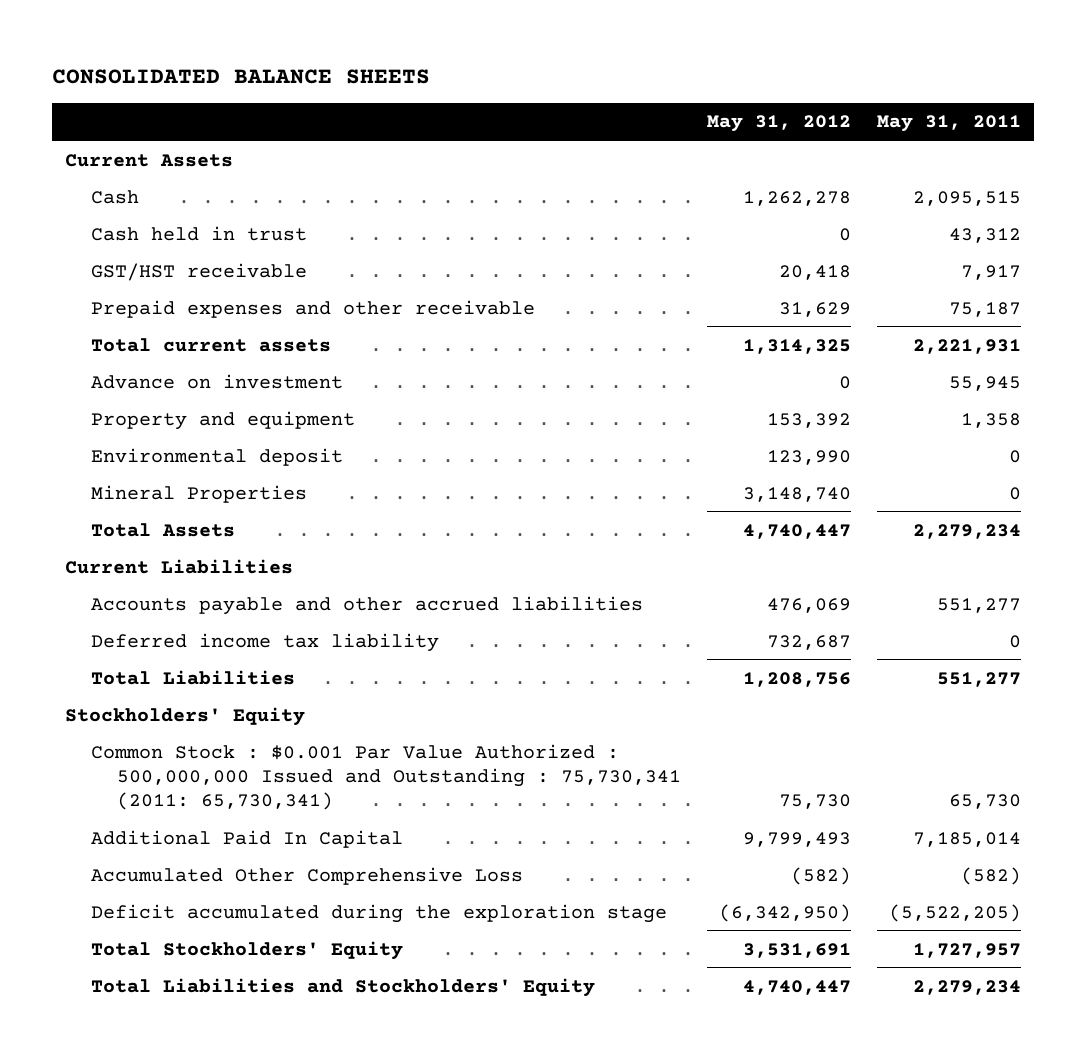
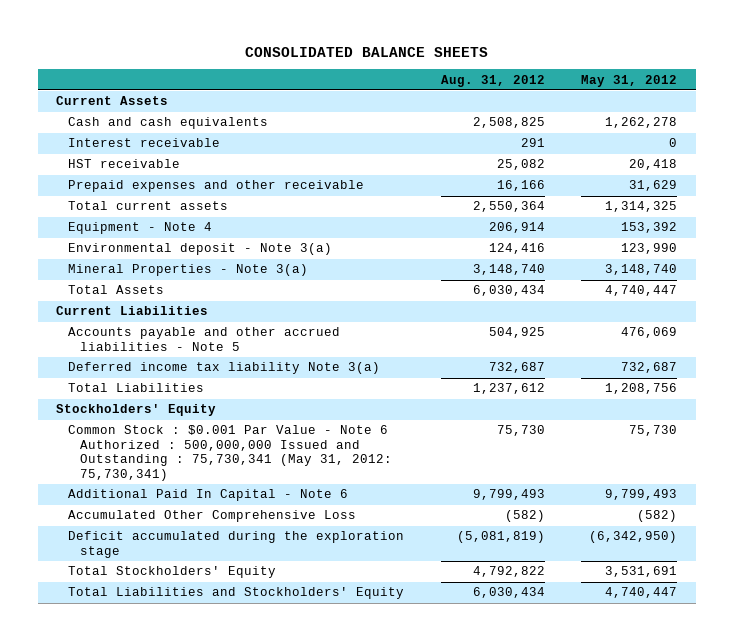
- | May 31, 2012 | May 31, 2011
+ | Aug. 31, 2012 | May 31, 2012
- Cash | 1,262,278 | 2,095,515
- Cash held in trust | 0 | 43,312
- GST/HST receivable | 20,418 | 7,917
+ Cash and cash equivalents | 2,508,825 | 1,262,278
+ Interest receivable | 291 | 0
+ HST receivable | 25,082 | 20,418
- Advance on investment | 0 | 55,945
- Property and equipment | 153,392 | 1,358
- Environmental deposit | 123,990 | 0
- Mineral Properties | 3,148,740 | 0
+ Equipment - Note 4 | 206,914 | 153,392
+ Environmental deposit - Note 3(a) | 124,416 | 123,990
+ Mineral Properties - Note 3(a) | 3,148,740 | 3,148,740
- Accounts payable and other accrued liabilities | 476,069 | 551,277
- Deferred income tax liability | 732,687 | 0
+ Accounts payable and other accrued liabilities - Note 5 | 504,925 | 476,069
+ Deferred income tax liability Note 3(a) | 732,687 | 732,687
- Common Stock : $0.001 Par Value Authorized : 500,000,000 Issued and Outstanding : 75,730,341 (2011: 65,730,341) | 75,730 | 65,730
- Additional Paid In Capital | 9,799,493 | 7,185,014
+ Common Stock : $0.001 Par Value - Note 6 Authorized : 500,000,000 Issued and Outstanding : 75,730,341 (May 31, 2012: 75,730,341) | 75,730 | 75,730
+ Additional Paid In Capital - Note 6 | 9,799,493 | 9,799,493

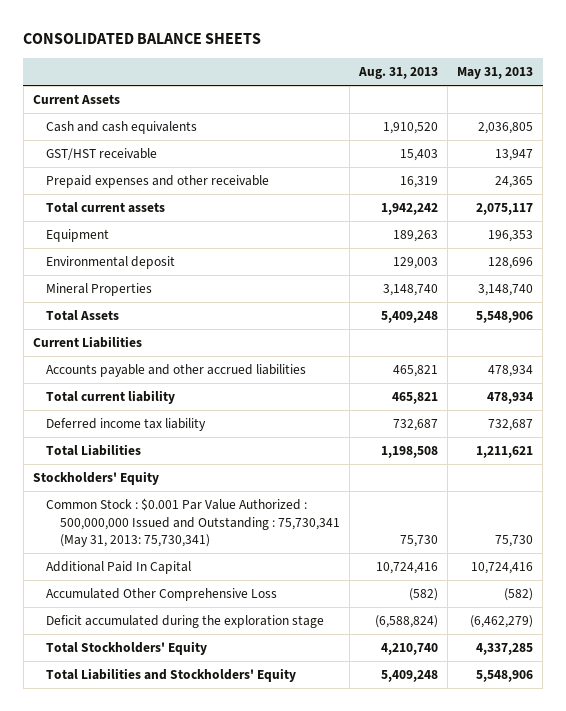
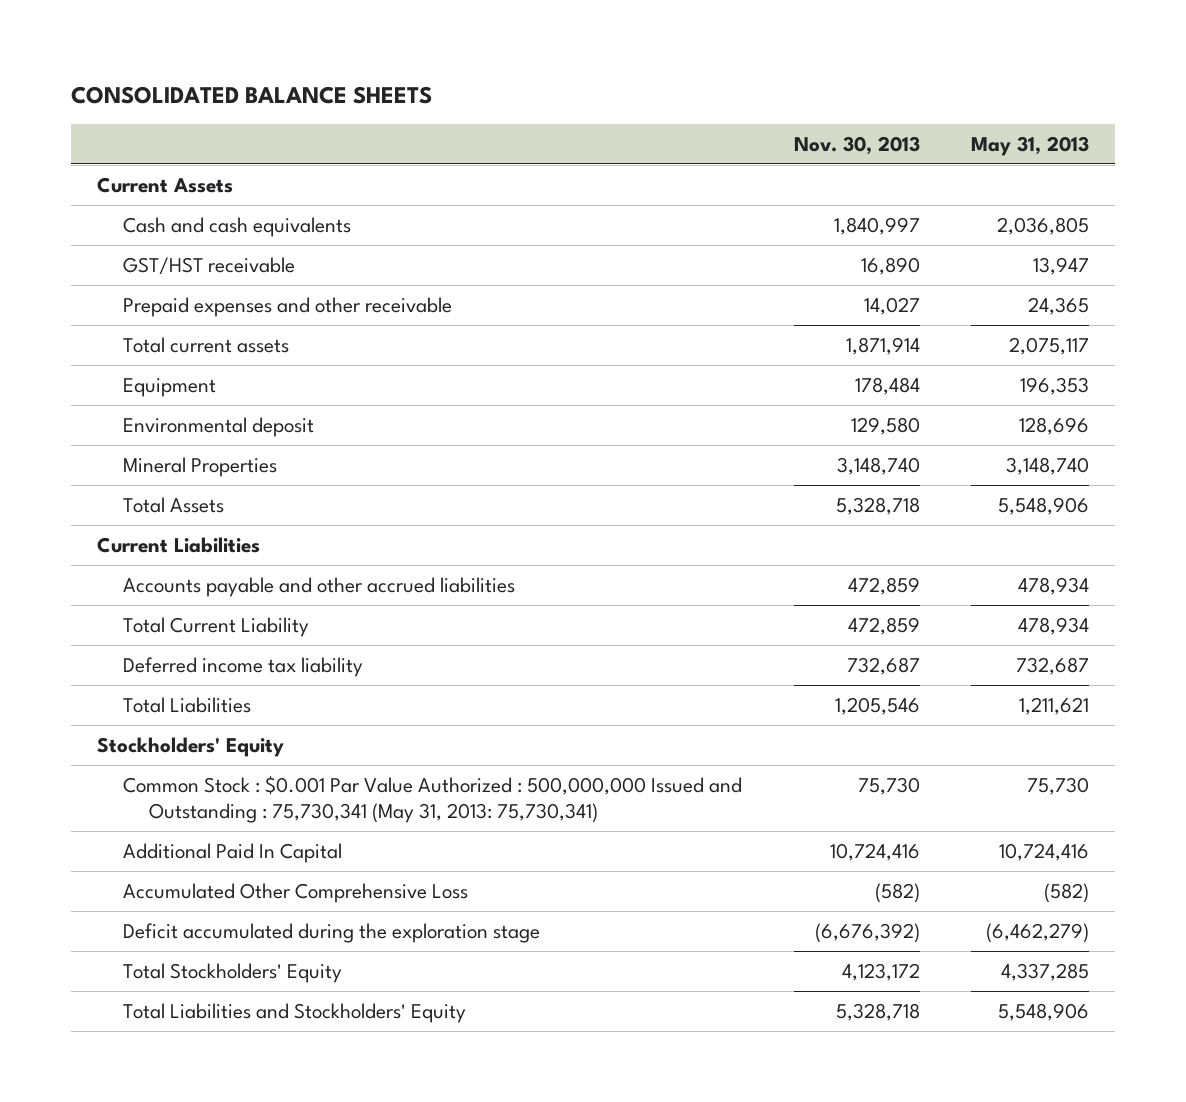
- | Aug. 31, 2013 | May 31, 2013
+ | Nov. 30, 2013 | May 31, 2013
- Total current liability | 465,821 | 478,934
+ Total Current Liability | 472,859 | 478,934

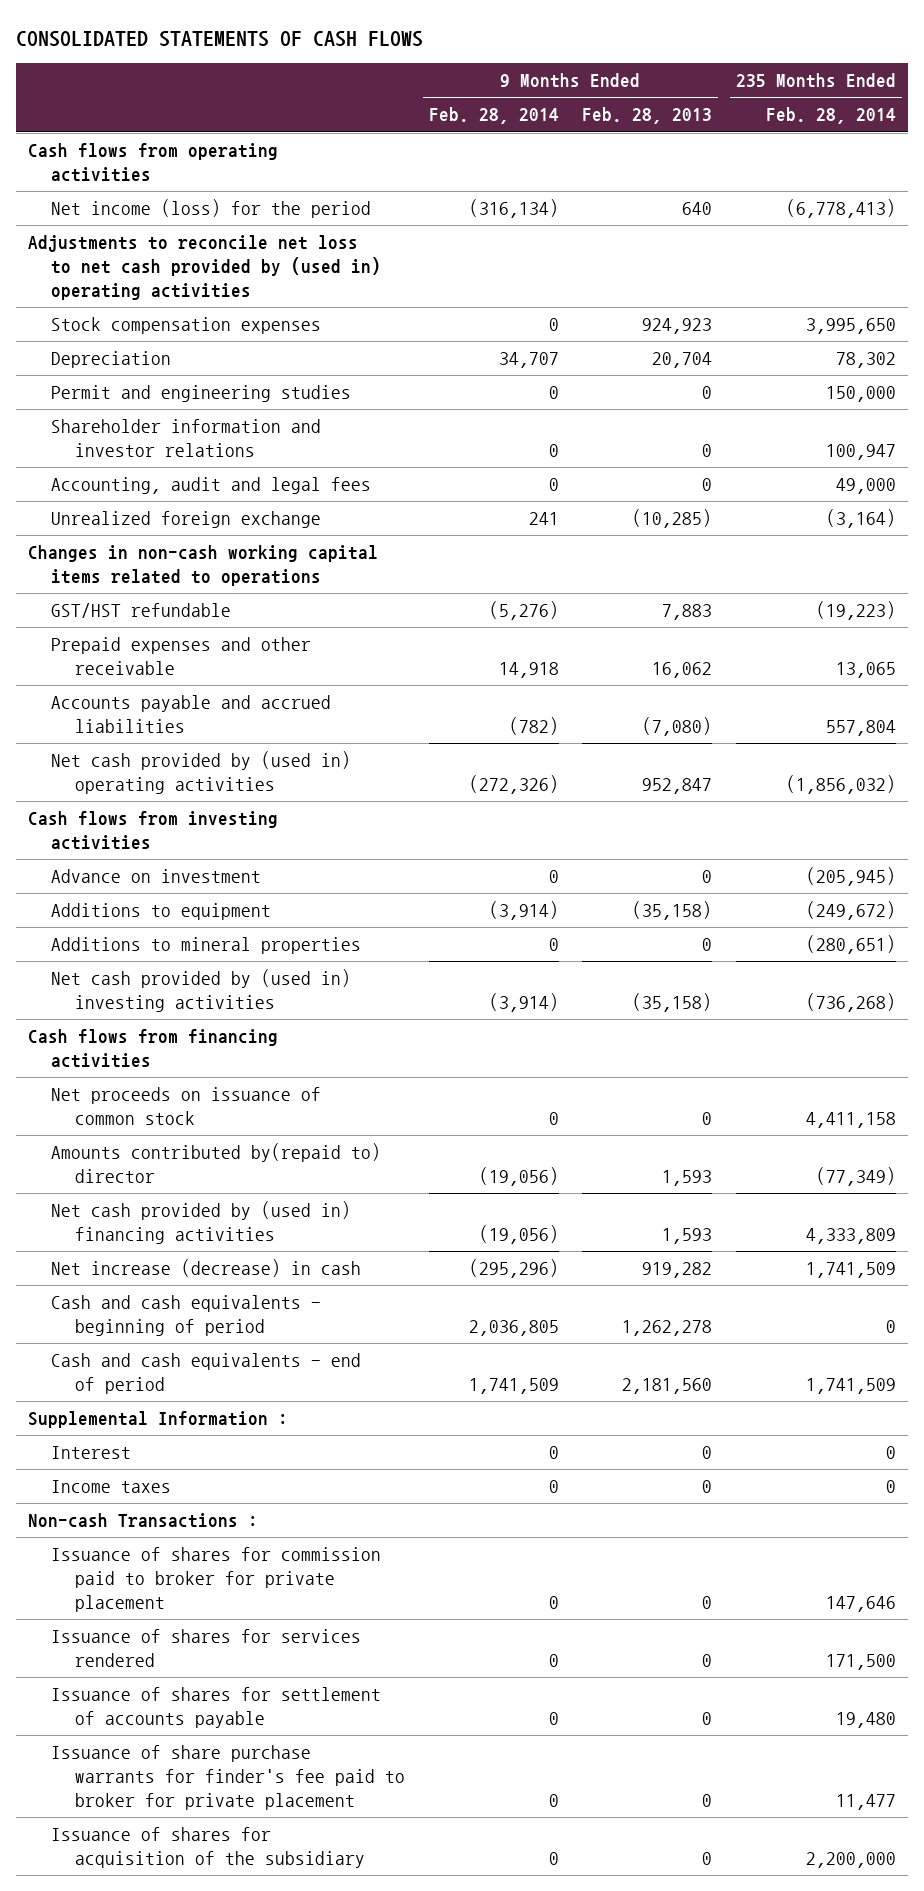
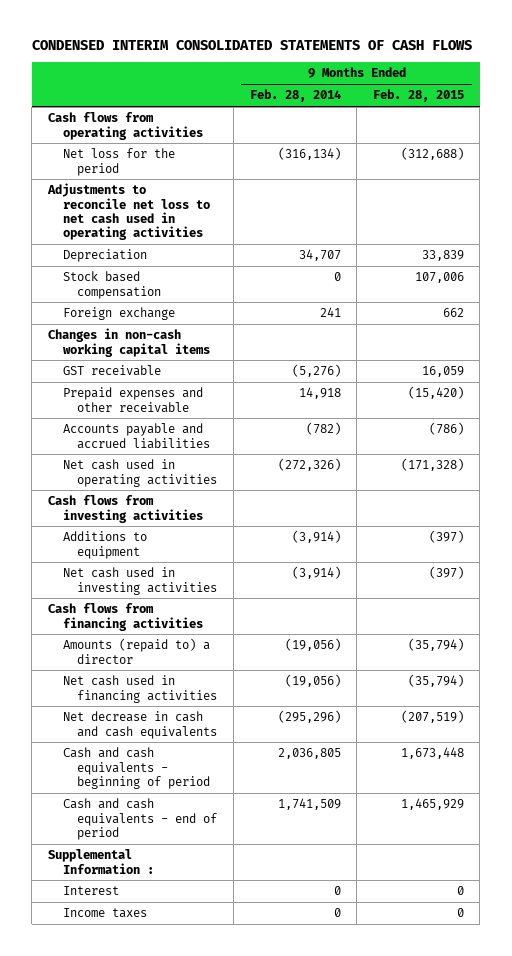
- CONSOLIDATED STATEMENTS OF CASH FLOWS
+ CONDENSED INTERIM CONSOLIDATED STATEMENTS OF CASH FLOWS
- | 9 Months Ended Feb. 28, 2014 | 9 Months Ended Feb. 28, 2013 | 235 Months Ended Feb. 28, 2014
+ | 9 Months Ended Feb. 28, 2014 | 9 Months Ended Feb. 28, 2015
- Net income (loss) for the period | (316,134) | 640 | (6,778,413)
- Adjustments to reconcile net loss to net cash provided by (used in) operating activities
- Stock compensation expenses | 0 | 924,923 | 3,995,650
+ Net loss for the period | (316,134) | (312,688)
+ Adjustments to reconcile net loss to net cash used in operating activities
- Permit and engineering studies | 0 | 0 | 150,000
- Shareholder information and investor relations | 0 | 0 | 100,947
- Accounting, audit and legal fees | 0 | 0 | 49,000
- Unrealized foreign exchange | 241 | (10,285) | (3,164)
- Changes in non-cash working capital items related to operations
- GST/HST refundable | (5,276) | 7,883 | (19,223)
+ Stock based compensation | 0 | 107,006
+ Foreign exchange | 241 | 662
+ Changes in non-cash working capital items
+ GST receivable | (5,276) | 16,059
- Net cash provided by (used in) operating activities | (272,326) | 952,847 | (1,856,032)
+ Net cash used in operating activities | (272,326) | (171,328)
- Advance on investment | 0 | 0 | (205,945)
- Additions to mineral properties | 0 | 0 | (280,651)
- Net cash provided by (used in) investing activities | (3,914) | (35,158) | (736,268)
+ Net cash used in investing activities | (3,914) | (397)
- Net proceeds on issuance of common stock | 0 | 0 | 4,411,158
- Amounts contributed by(repaid to) director | (19,056) | 1,593 | (77,349)
- Net cash provided by (used in) financing activities | (19,056) | 1,593 | 4,333,809
- Net increase (decrease) in cash | (295,296) | 919,282 | 1,741,509
+ Amounts (repaid to) a director | (19,056) | (35,794)
+ Net cash used in financing activities | (19,056) | (35,794)
+ Net decrease in cash and cash equivalents | (295,296) | (207,519)
- Non-cash Transactions :
- Issuance of shares for commission paid to broker for private placement | 0 | 0 | 147,646
- Issuance of shares for services rendered | 0 | 0 | 171,500
- Issuance of shares for settlement of accounts payable | 0 | 0 | 19,480
- Issuance of share purchase warrants for finder's fee paid to broker for private placement | 0 | 0 | 11,477
- Issuance of shares for acquisition of the subsidiary | 0 | 0 | 2,200,000

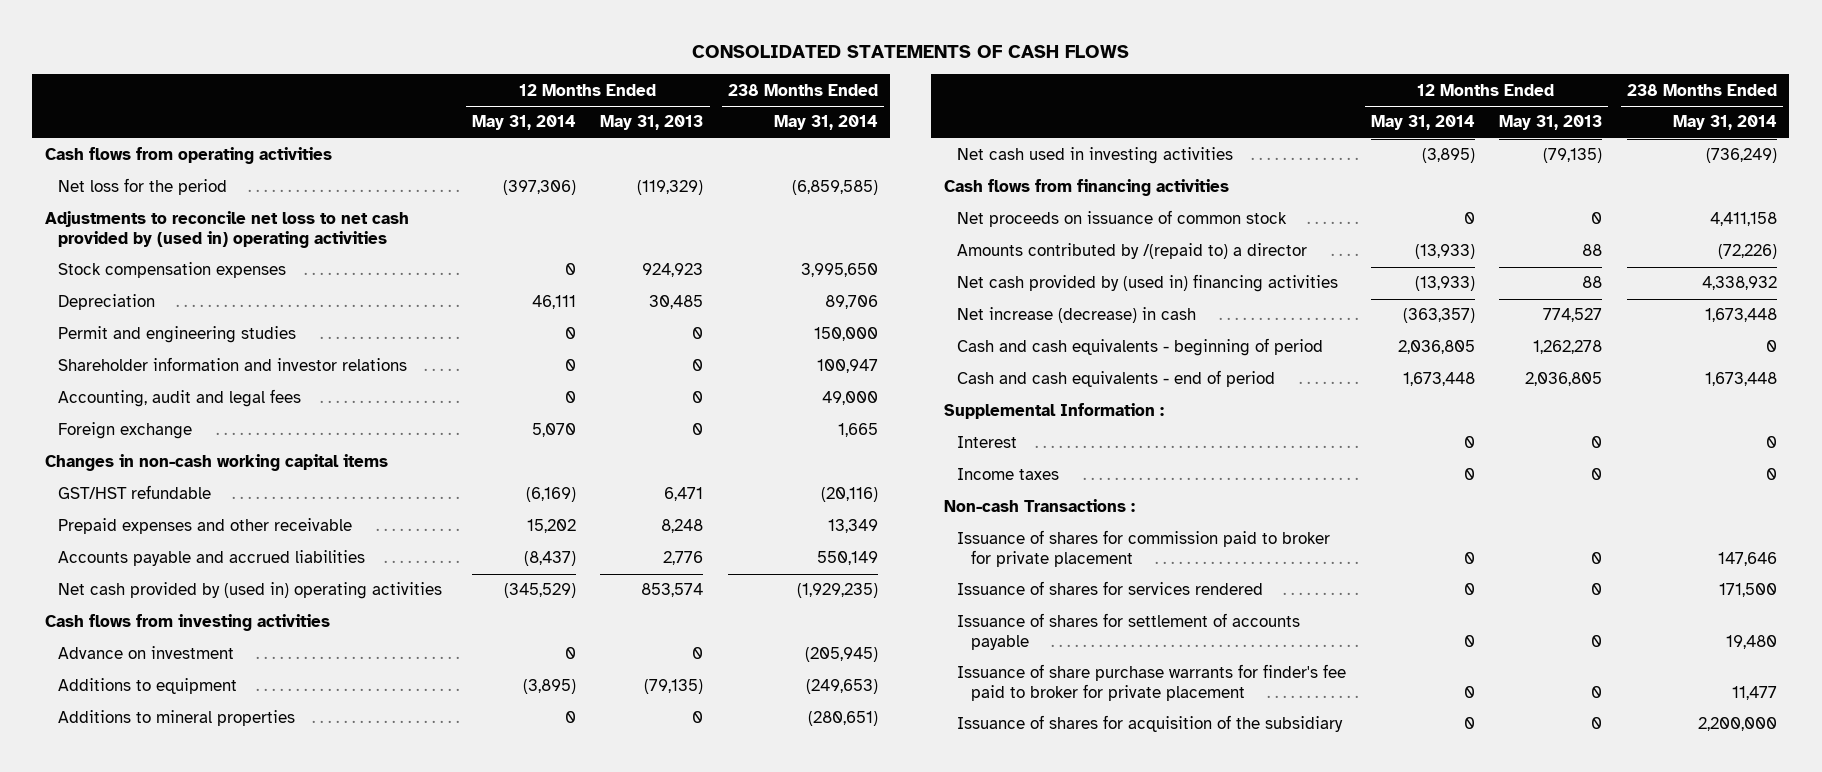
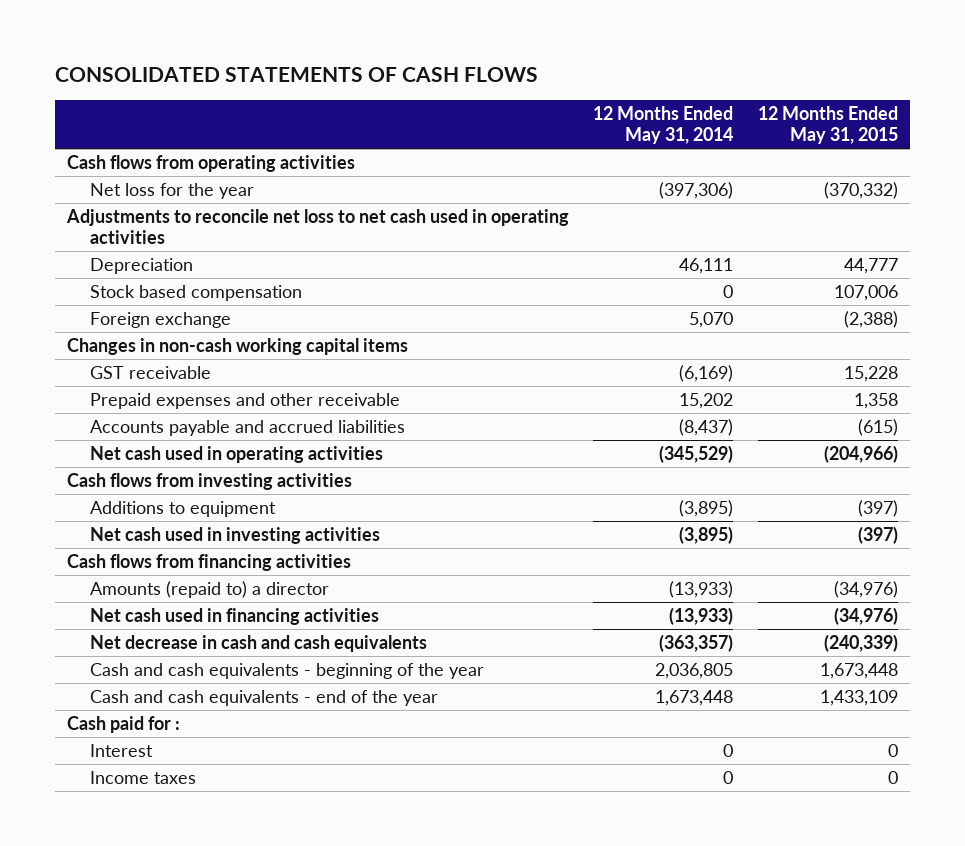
- | 12 Months Ended May 31, 2014 | 12 Months Ended May 31, 2013 | 238 Months Ended May 31, 2014
+ | 12 Months Ended May 31, 2014 | 12 Months Ended May 31, 2015
- Net loss for the period | (397,306) | (119,329) | (6,859,585)
- Adjustments to reconcile net loss to net cash provided by (used in) operating activities
- Stock compensation expenses | 0 | 924,923 | 3,995,650
+ Net loss for the year | (397,306) | (370,332)
+ Adjustments to reconcile net loss to net cash used in operating activities
- Permit and engineering studies | 0 | 0 | 150,000
- Shareholder information and investor relations | 0 | 0 | 100,947
- Accounting, audit and legal fees | 0 | 0 | 49,000
+ Stock based compensation | 0 | 107,006
- GST/HST refundable | (6,169) | 6,471 | (20,116)
+ GST receivable | (6,169) | 15,228
- Net cash provided by (used in) operating activities | (345,529) | 853,574 | (1,929,235)
+ Net cash used in operating activities | (345,529) | (204,966)
- Advance on investment | 0 | 0 | (205,945)
- Additions to mineral properties | 0 | 0 | (280,651)
- Net proceeds on issuance of common stock | 0 | 0 | 4,411,158
- Amounts contributed by /(repaid to) a director | (13,933) | 88 | (72,226)
- Net cash provided by (used in) financing activities | (13,933) | 88 | 4,338,932
- Net increase (decrease) in cash | (363,357) | 774,527 | 1,673,448
- Cash and cash equivalents - beginning of period | 2,036,805 | 1,262,278 | 0
- Cash and cash equivalents - end of period | 1,673,448 | 2,036,805 | 1,673,448
- Supplemental Information :
+ Amounts (repaid to) a director | (13,933) | (34,976)
+ Net cash used in financing activities | (13,933) | (34,976)
+ Net decrease in cash and cash equivalents | (363,357) | (240,339)
+ Cash and cash equivalents - beginning of the year | 2,036,805 | 1,673,448
+ Cash and cash equivalents - end of the year | 1,673,448 | 1,433,109
+ Cash paid for :
- Non-cash Transactions :
- Issuance of shares for commission paid to broker for private placement | 0 | 0 | 147,646
- Issuance of shares for services rendered | 0 | 0 | 171,500
- Issuance of shares for settlement of accounts payable | 0 | 0 | 19,480
- Issuance of share purchase warrants for finder's fee paid to broker for private placement | 0 | 0 | 11,477
- Issuance of shares for acquisition of the subsidiary | 0 | 0 | 2,200,000

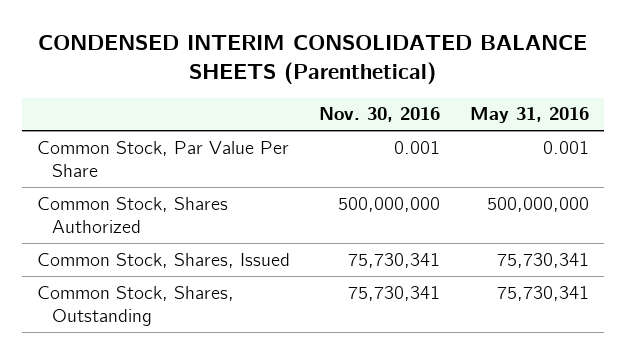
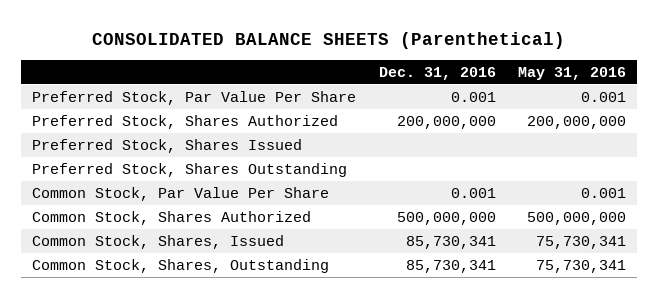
- CONDENSED INTERIM CONSOLIDATED BALANCE SHEETS (Parenthetical)
+ CONSOLIDATED BALANCE SHEETS (Parenthetical)
- | Nov. 30, 2016 | May 31, 2016
+ | Dec. 31, 2016 | May 31, 2016
+ Preferred Stock, Par Value Per Share | 0.001 | 0.001
+ Preferred Stock, Shares Authorized | 200,000,000 | 200,000,000
+ Preferred Stock, Shares Issued
+ Preferred Stock, Shares Outstanding

